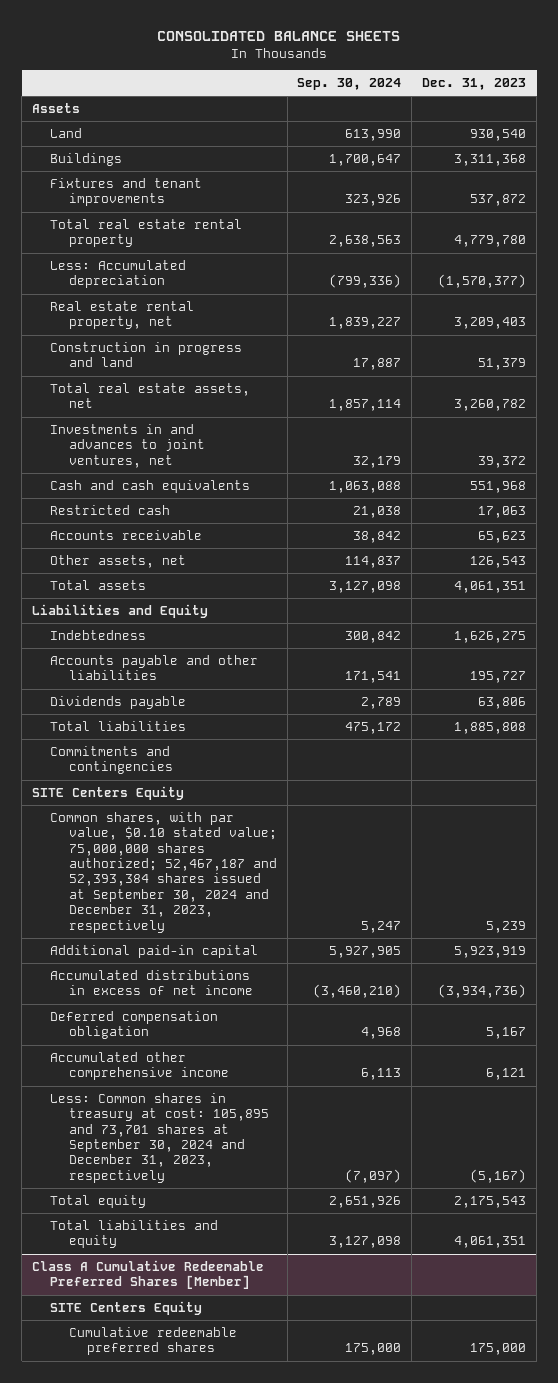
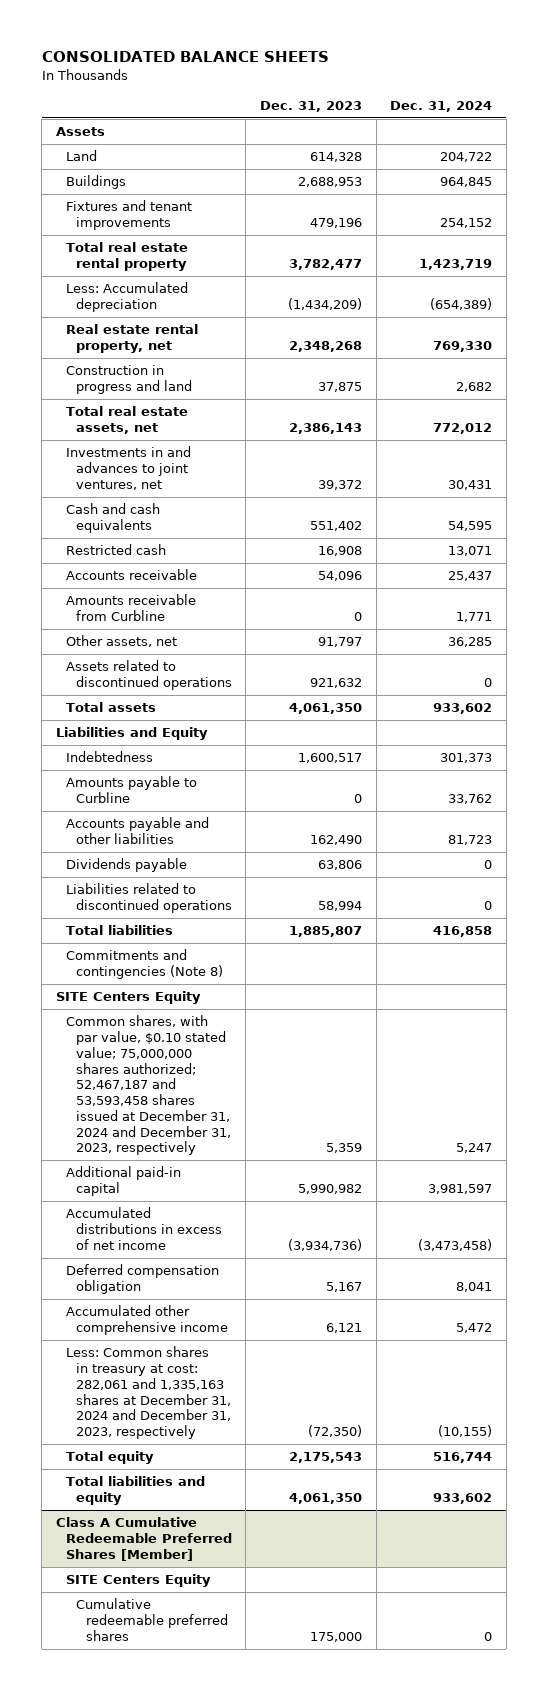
- | Sep. 30, 2024 | Dec. 31, 2023
+ | Dec. 31, 2023 | Dec. 31, 2024
- Land | 613,990 | 930,540
- Buildings | 1,700,647 | 3,311,368
- Fixtures and tenant improvements | 323,926 | 537,872
- Total real estate rental property | 2,638,563 | 4,779,780
- Less: Accumulated depreciation | (799,336) | (1,570,377)
- Real estate rental property, net | 1,839,227 | 3,209,403
- Construction in progress and land | 17,887 | 51,379
- Total real estate assets, net | 1,857,114 | 3,260,782
+ Land | 614,328 | 204,722
+ Buildings | 2,688,953 | 964,845
+ Fixtures and tenant improvements | 479,196 | 254,152
+ Total real estate rental property | 3,782,477 | 1,423,719
+ Less: Accumulated depreciation | (1,434,209) | (654,389)
+ Real estate rental property, net | 2,348,268 | 769,330
+ Construction in progress and land | 37,875 | 2,682
+ Total real estate assets, net | 2,386,143 | 772,012
- Cash and cash equivalents | 1,063,088 | 551,968
- Restricted cash | 21,038 | 17,063
- Accounts receivable | 38,842 | 65,623
- Other assets, net | 114,837 | 126,543
- Total assets | 3,127,098 | 4,061,351
+ Cash and cash equivalents | 551,402 | 54,595
+ Restricted cash | 16,908 | 13,071
+ Accounts receivable | 54,096 | 25,437
+ Amounts receivable from Curbline | 0 | 1,771
+ Other assets, net | 91,797 | 36,285
+ Assets related to discontinued operations | 921,632 | 0
+ Total assets | 4,061,350 | 933,602
- Indebtedness | 300,842 | 1,626,275
- Accounts payable and other liabilities | 171,541 | 195,727
+ Indebtedness | 1,600,517 | 301,373
+ Amounts payable to Curbline | 0 | 33,762
+ Accounts payable and other liabilities | 162,490 | 81,723
- Total liabilities | 475,172 | 1,885,808
- Commitments and contingencies
+ Liabilities related to discontinued operations | 58,994 | 0
+ Total liabilities | 1,885,807 | 416,858
+ Commitments and contingencies (Note 8)
- Common shares, with par value, $0.10 stated value; 75,000,000 shares authorized; 52,467,187 and 52,393,384 shares issued at September 30, 2024 and December 31, 2023, respectively | 5,247 | 5,239
- Additional paid-in capital | 5,927,905 | 5,923,919
+ Common shares, with par value, $0.10 stated value; 75,000,000 shares authorized; 52,467,187 and 53,593,458 shares issued at December 31, 2024 and December 31, 2023, respectively | 5,359 | 5,247
+ Additional paid-in capital | 5,990,982 | 3,981,597
- Less: Common shares in treasury at cost: 105,895 and 73,701 shares at September 30, 2024 and December 31, 2023, respectively | (7,097) | (5,167)
+ Less: Common shares in treasury at cost: 282,061 and 1,335,163 shares at December 31, 2024 and December 31, 2023, respectively | (72,350) | (10,155)
- Total liabilities and equity | 3,127,098 | 4,061,351
+ Total liabilities and equity | 4,061,350 | 933,602

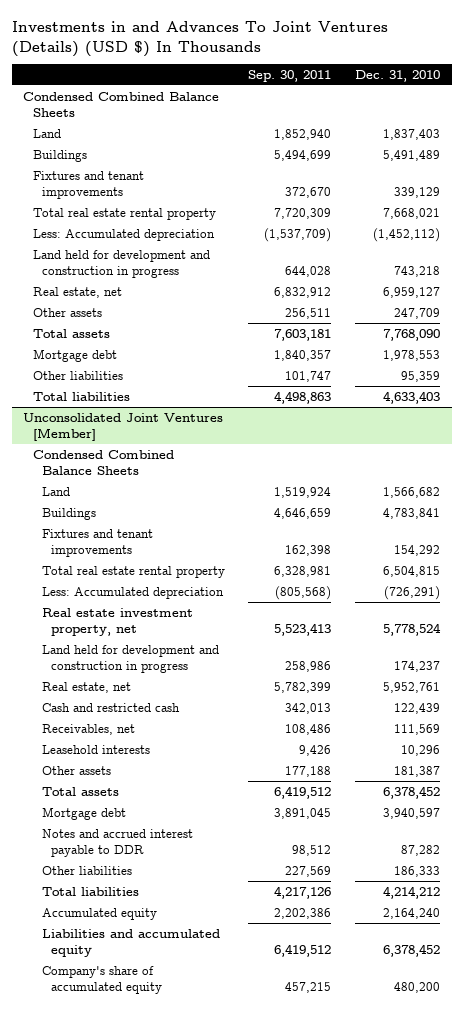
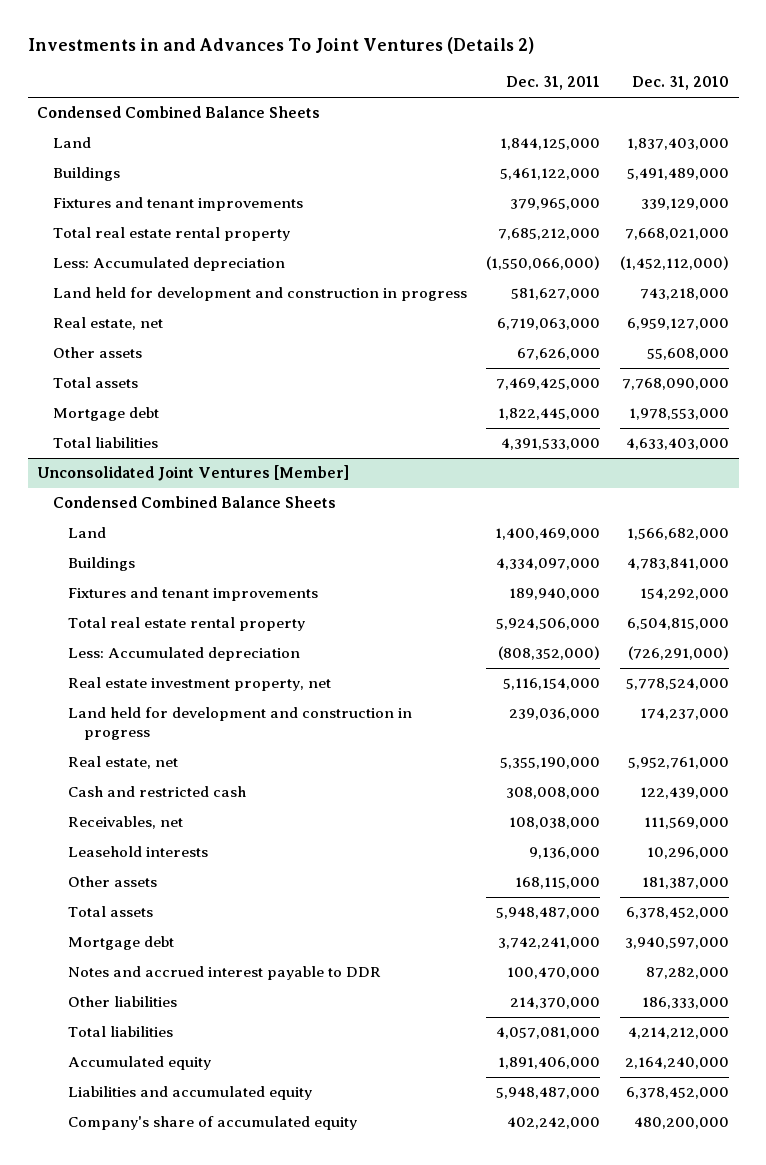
- Investments in and Advances To Joint Ventures (Details) (USD $) In Thousands
+ Investments in and Advances To Joint Ventures (Details 2)
- | Sep. 30, 2011 | Dec. 31, 2010
+ | Dec. 31, 2011 | Dec. 31, 2010
- Land | 1,852,940 | 1,837,403
- Buildings | 5,494,699 | 5,491,489
- Fixtures and tenant improvements | 372,670 | 339,129
- Total real estate rental property | 7,720,309 | 7,668,021
- Less: Accumulated depreciation | (1,537,709) | (1,452,112)
- Land held for development and construction in progress | 644,028 | 743,218
- Real estate, net | 6,832,912 | 6,959,127
- Other assets | 256,511 | 247,709
- Total assets | 7,603,181 | 7,768,090
- Mortgage debt | 1,840,357 | 1,978,553
- Other liabilities | 101,747 | 95,359
- Total liabilities | 4,498,863 | 4,633,403
+ Land | 1,844,125,000 | 1,837,403,000
+ Buildings | 5,461,122,000 | 5,491,489,000
+ Fixtures and tenant improvements | 379,965,000 | 339,129,000
+ Total real estate rental property | 7,685,212,000 | 7,668,021,000
+ Less: Accumulated depreciation | (1,550,066,000) | (1,452,112,000)
+ Land held for development and construction in progress | 581,627,000 | 743,218,000
+ Real estate, net | 6,719,063,000 | 6,959,127,000
+ Other assets | 67,626,000 | 55,608,000
+ Total assets | 7,469,425,000 | 7,768,090,000
+ Mortgage debt | 1,822,445,000 | 1,978,553,000
+ Total liabilities | 4,391,533,000 | 4,633,403,000
@ Unconsolidated Joint Ventures [Member]
- Land | 1,519,924 | 1,566,682
- Buildings | 4,646,659 | 4,783,841
- Fixtures and tenant improvements | 162,398 | 154,292
- Total real estate rental property | 6,328,981 | 6,504,815
- Less: Accumulated depreciation | (805,568) | (726,291)
- Real estate investment property, net | 5,523,413 | 5,778,524
- Land held for development and construction in progress | 258,986 | 174,237
- Real estate, net | 5,782,399 | 5,952,761
- Cash and restricted cash | 342,013 | 122,439
- Receivables, net | 108,486 | 111,569
- Leasehold interests | 9,426 | 10,296
- Other assets | 177,188 | 181,387
- Total assets | 6,419,512 | 6,378,452
- Mortgage debt | 3,891,045 | 3,940,597
- Notes and accrued interest payable to DDR | 98,512 | 87,282
- Other liabilities | 227,569 | 186,333
- Total liabilities | 4,217,126 | 4,214,212
- Accumulated equity | 2,202,386 | 2,164,240
- Liabilities and accumulated equity | 6,419,512 | 6,378,452
- Company's share of accumulated equity | 457,215 | 480,200
+ Land | 1,400,469,000 | 1,566,682,000
+ Buildings | 4,334,097,000 | 4,783,841,000
+ Fixtures and tenant improvements | 189,940,000 | 154,292,000
+ Total real estate rental property | 5,924,506,000 | 6,504,815,000
+ Less: Accumulated depreciation | (808,352,000) | (726,291,000)
+ Real estate investment property, net | 5,116,154,000 | 5,778,524,000
+ Land held for development and construction in progress | 239,036,000 | 174,237,000
+ Real estate, net | 5,355,190,000 | 5,952,761,000
+ Cash and restricted cash | 308,008,000 | 122,439,000
+ Receivables, net | 108,038,000 | 111,569,000
+ Leasehold interests | 9,136,000 | 10,296,000
+ Other assets | 168,115,000 | 181,387,000
+ Total assets | 5,948,487,000 | 6,378,452,000
+ Mortgage debt | 3,742,241,000 | 3,940,597,000
+ Notes and accrued interest payable to DDR | 100,470,000 | 87,282,000
+ Other liabilities | 214,370,000 | 186,333,000
+ Total liabilities | 4,057,081,000 | 4,214,212,000
+ Accumulated equity | 1,891,406,000 | 2,164,240,000
+ Liabilities and accumulated equity | 5,948,487,000 | 6,378,452,000
+ Company's share of accumulated equity | 402,242,000 | 480,200,000

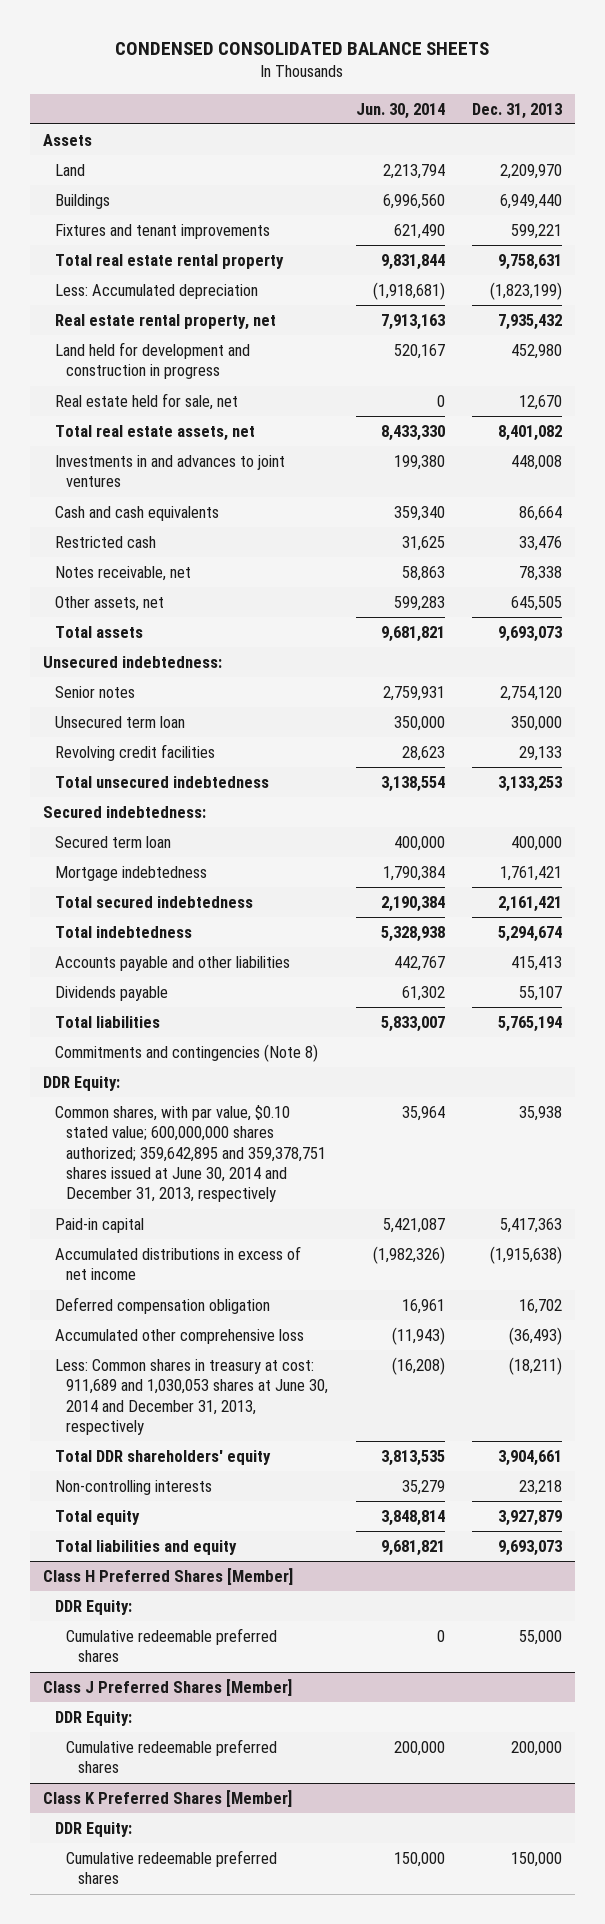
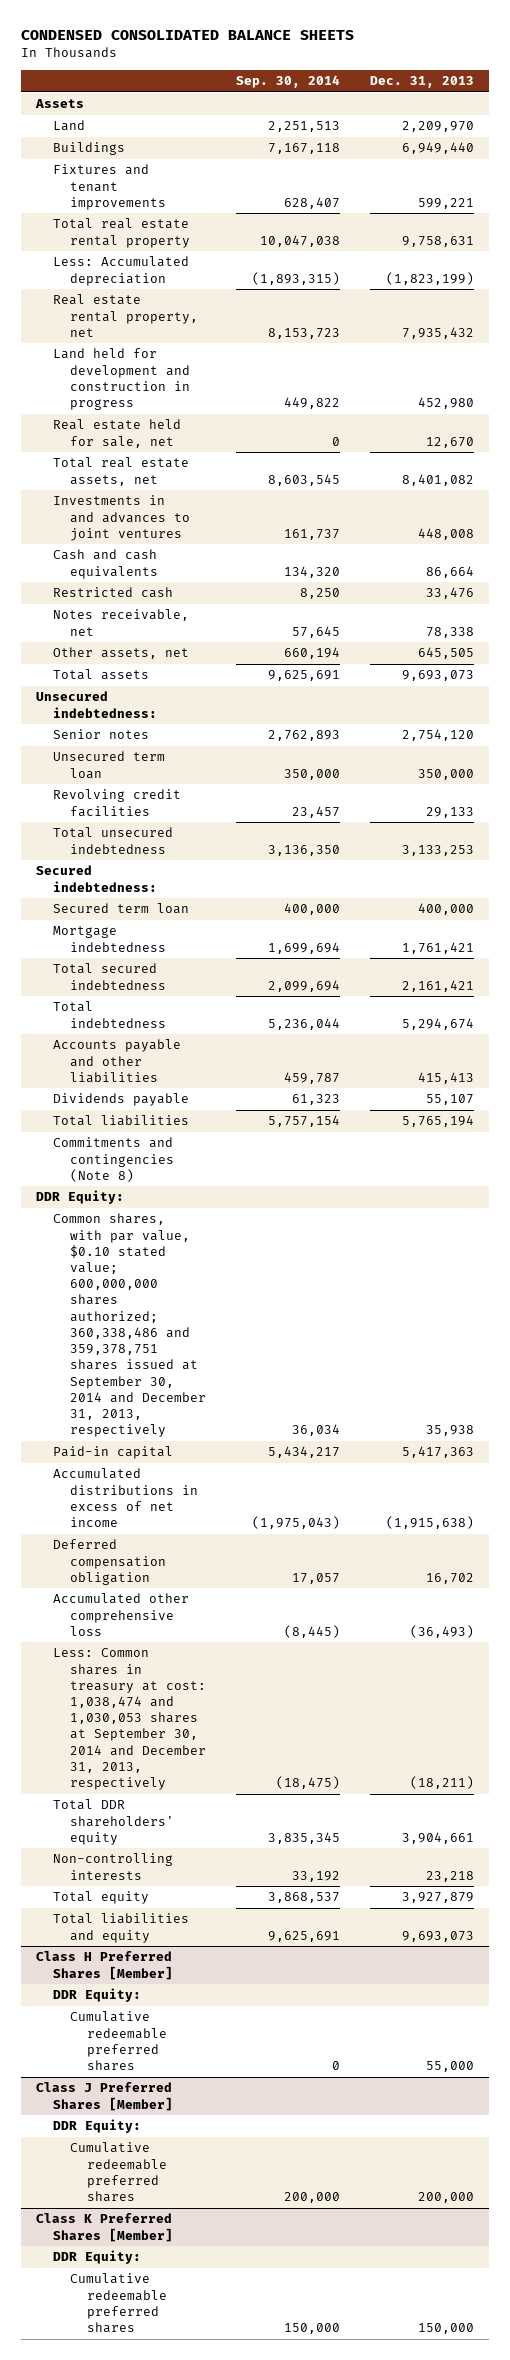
- | Jun. 30, 2014 | Dec. 31, 2013
+ | Sep. 30, 2014 | Dec. 31, 2013
- Common shares, with par value, $0.10 stated value; 600,000,000 shares authorized; 359,642,895 and 359,378,751 shares issued at June 30, 2014 and December 31, 2013, respectively | 35,964 | 35,938
+ Common shares, with par value, $0.10 stated value; 600,000,000 shares authorized; 360,338,486 and 359,378,751 shares issued at September 30, 2014 and December 31, 2013, respectively | 36,034 | 35,938
- Less: Common shares in treasury at cost: 911,689 and 1,030,053 shares at June 30, 2014 and December 31, 2013, respectively | (16,208) | (18,211)
+ Less: Common shares in treasury at cost: 1,038,474 and 1,030,053 shares at September 30, 2014 and December 31, 2013, respectively | (18,475) | (18,211)

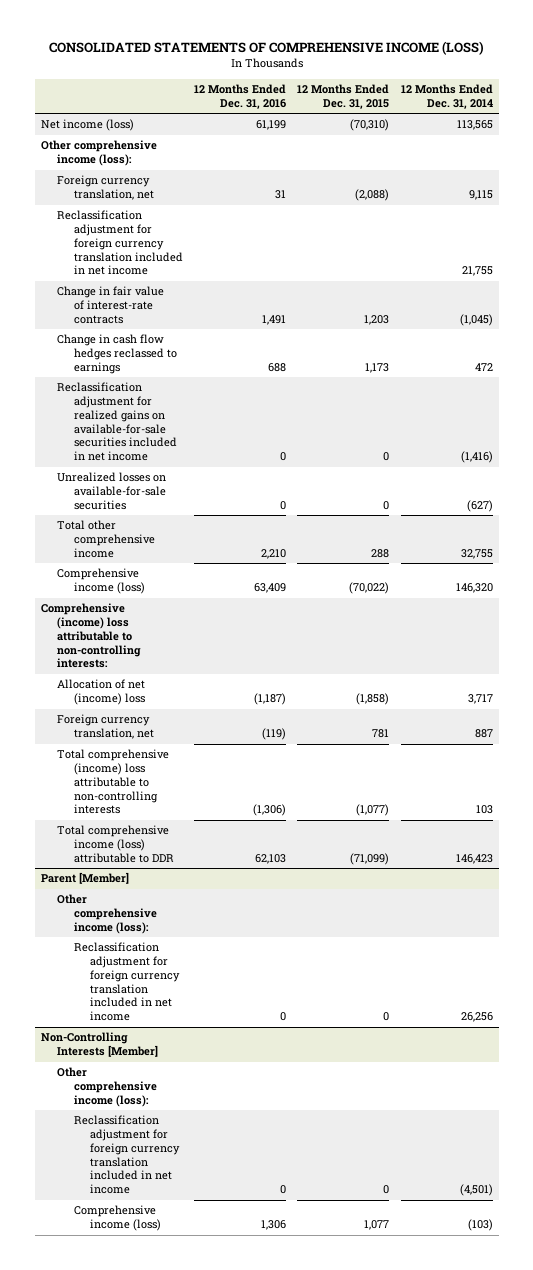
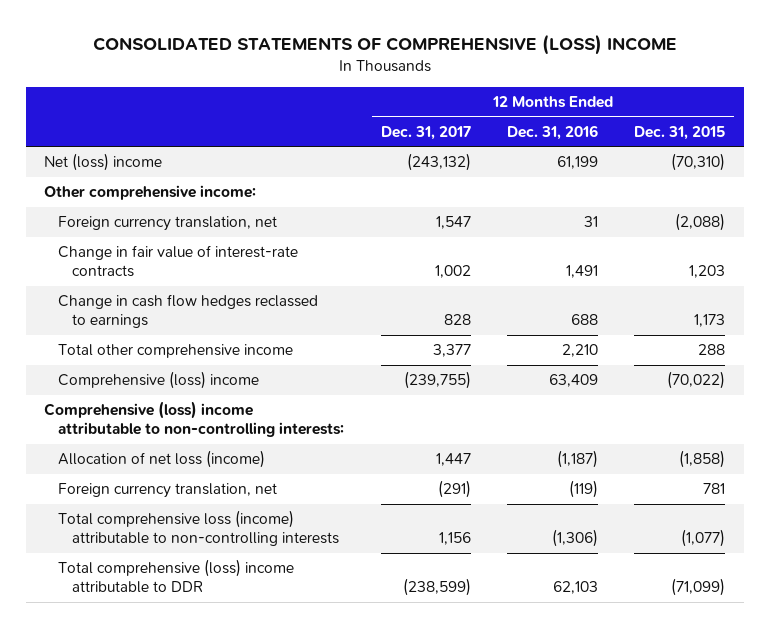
- CONSOLIDATED STATEMENTS OF COMPREHENSIVE INCOME (LOSS)
+ CONSOLIDATED STATEMENTS OF COMPREHENSIVE (LOSS) INCOME
- | 12 Months Ended Dec. 31, 2016 | 12 Months Ended Dec. 31, 2015 | 12 Months Ended Dec. 31, 2014
+ | 12 Months Ended Dec. 31, 2017 | 12 Months Ended Dec. 31, 2016 | 12 Months Ended Dec. 31, 2015
- Net income (loss) | 61,199 | (70,310) | 113,565
- Other comprehensive income (loss):
+ Net (loss) income | (243,132) | 61,199 | (70,310)
+ Other comprehensive income:
- Reclassification adjustment for foreign currency translation included in net income | | | 21,755
- Reclassification adjustment for realized gains on available-for-sale securities included in net income | 0 | 0 | (1,416)
- Unrealized losses on available-for-sale securities | 0 | 0 | (627)
- Comprehensive income (loss) | 63,409 | (70,022) | 146,320
- Comprehensive (income) loss attributable to non-controlling interests:
- Allocation of net (income) loss | (1,187) | (1,858) | 3,717
+ Comprehensive (loss) income | (239,755) | 63,409 | (70,022)
+ Comprehensive (loss) income attributable to non-controlling interests:
+ Allocation of net loss (income) | 1,447 | (1,187) | (1,858)
- Total comprehensive (income) loss attributable to non-controlling interests | (1,306) | (1,077) | 103
- Total comprehensive income (loss) attributable to DDR | 62,103 | (71,099) | 146,423
- Parent [Member]
- Other comprehensive income (loss):
- Reclassification adjustment for foreign currency translation included in net income | 0 | 0 | 26,256
- Non-Controlling Interests [Member]
- Other comprehensive income (loss):
- Reclassification adjustment for foreign currency translation included in net income | 0 | 0 | (4,501)
- Comprehensive income (loss) | 1,306 | 1,077 | (103)
+ Total comprehensive loss (income) attributable to non-controlling interests | 1,156 | (1,306) | (1,077)
+ Total comprehensive (loss) income attributable to DDR | (238,599) | 62,103 | (71,099)

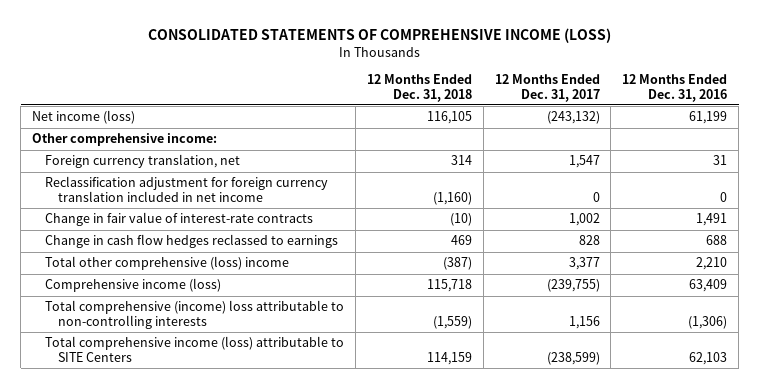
- CONSOLIDATED STATEMENTS OF COMPREHENSIVE (LOSS) INCOME
+ CONSOLIDATED STATEMENTS OF COMPREHENSIVE INCOME (LOSS)
- | 12 Months Ended Dec. 31, 2017 | 12 Months Ended Dec. 31, 2016 | 12 Months Ended Dec. 31, 2015
+ | 12 Months Ended Dec. 31, 2018 | 12 Months Ended Dec. 31, 2017 | 12 Months Ended Dec. 31, 2016
- Net (loss) income | (243,132) | 61,199 | (70,310)
+ Net income (loss) | 116,105 | (243,132) | 61,199
+ Reclassification adjustment for foreign currency translation included in net income | (1,160) | 0 | 0
- Total other comprehensive income | 3,377 | 2,210 | 288
- Comprehensive (loss) income | (239,755) | 63,409 | (70,022)
- Comprehensive (loss) income attributable to non-controlling interests:
- Allocation of net loss (income) | 1,447 | (1,187) | (1,858)
- Foreign currency translation, net | (291) | (119) | 781
- Total comprehensive loss (income) attributable to non-controlling interests | 1,156 | (1,306) | (1,077)
- Total comprehensive (loss) income attributable to DDR | (238,599) | 62,103 | (71,099)
+ Total other comprehensive (loss) income | (387) | 3,377 | 2,210
+ Comprehensive income (loss) | 115,718 | (239,755) | 63,409
+ Total comprehensive (income) loss attributable to non-controlling interests | (1,559) | 1,156 | (1,306)
+ Total comprehensive income (loss) attributable to SITE Centers | 114,159 | (238,599) | 62,103

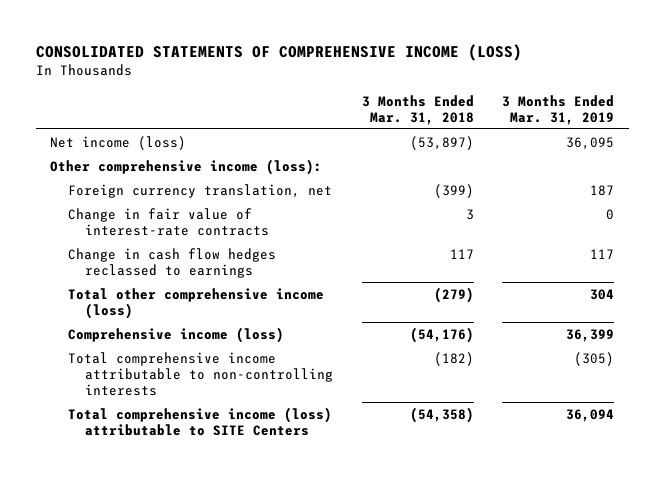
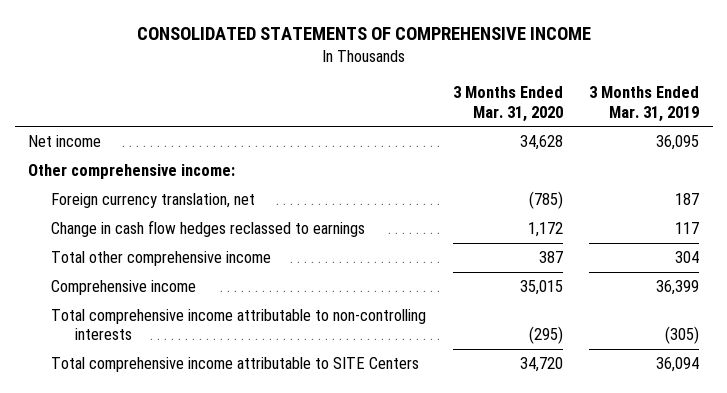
- CONSOLIDATED STATEMENTS OF COMPREHENSIVE INCOME (LOSS)
+ CONSOLIDATED STATEMENTS OF COMPREHENSIVE INCOME
- | 3 Months Ended Mar. 31, 2018 | 3 Months Ended Mar. 31, 2019
+ | 3 Months Ended Mar. 31, 2020 | 3 Months Ended Mar. 31, 2019
- Net income (loss) | (53,897) | 36,095
- Other comprehensive income (loss):
+ Net income | 34,628 | 36,095
+ Other comprehensive income:
- Change in fair value of interest-rate contracts | 3 | 0
- Total other comprehensive income (loss) | (279) | 304
- Comprehensive income (loss) | (54,176) | 36,399
+ Total other comprehensive income | 387 | 304
+ Comprehensive income | 35,015 | 36,399
- Total comprehensive income (loss) attributable to SITE Centers | (54,358) | 36,094
+ Total comprehensive income attributable to SITE Centers | 34,720 | 36,094

